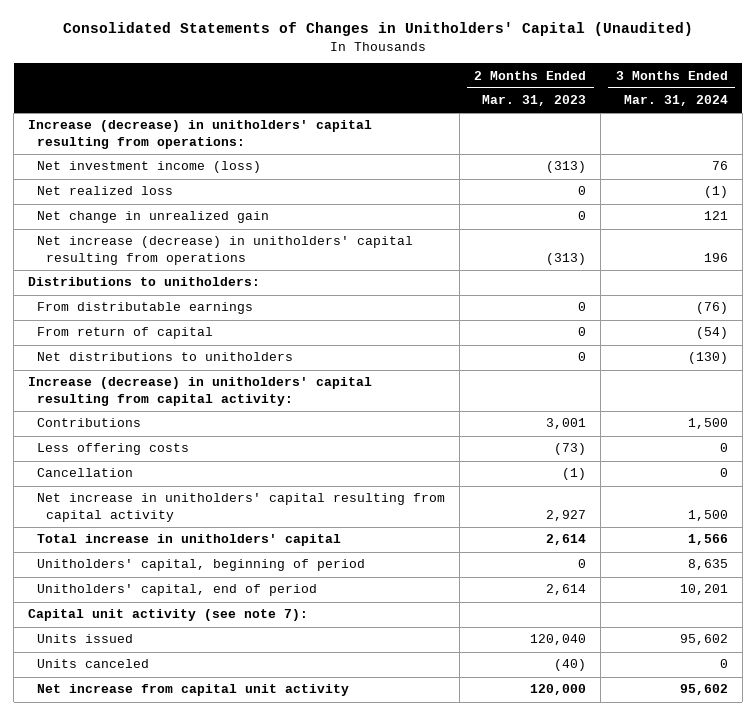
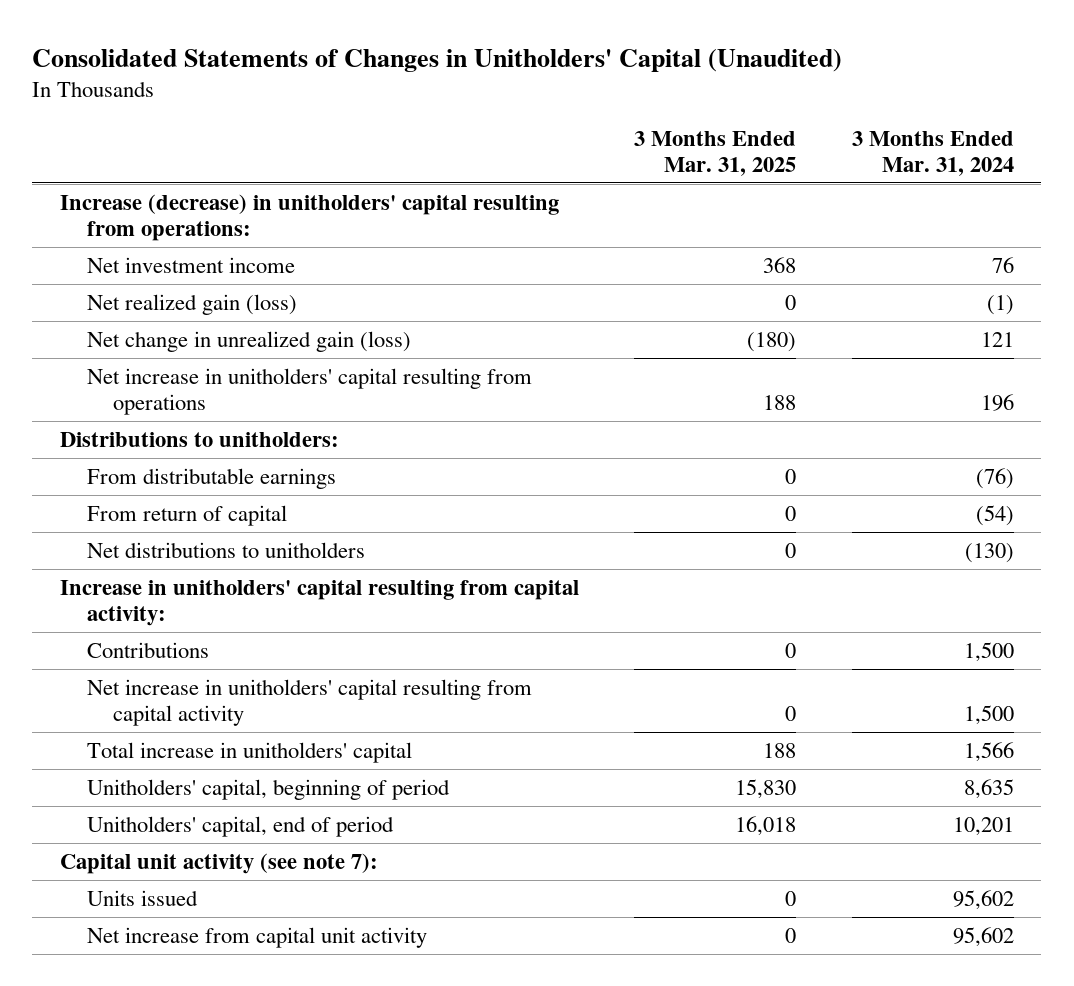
- | 2 Months Ended Mar. 31, 2023 | 3 Months Ended Mar. 31, 2024
+ | 3 Months Ended Mar. 31, 2025 | 3 Months Ended Mar. 31, 2024
- Net investment income (loss) | (313) | 76
- Net realized loss | 0 | (1)
- Net change in unrealized gain | 0 | 121
- Net increase (decrease) in unitholders' capital resulting from operations | (313) | 196
+ Net investment income | 368 | 76
+ Net realized gain (loss) | 0 | (1)
+ Net change in unrealized gain (loss) | (180) | 121
+ Net increase in unitholders' capital resulting from operations | 188 | 196
- Increase (decrease) in unitholders' capital resulting from capital activity:
+ Increase in unitholders' capital resulting from capital activity:
- Less offering costs | (73) | 0
- Cancellation | (1) | 0
- Units canceled | (40) | 0

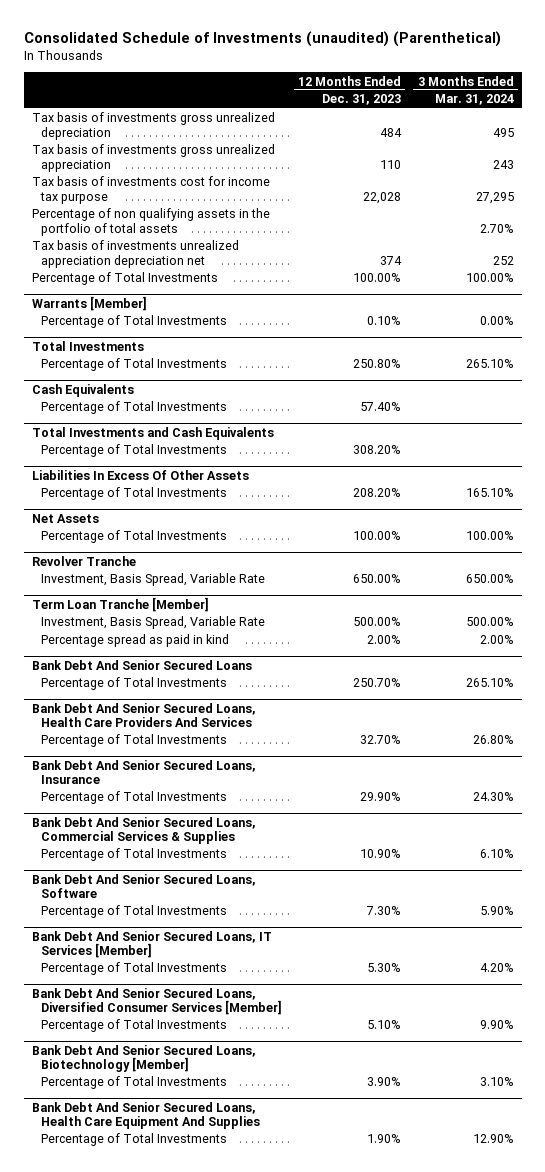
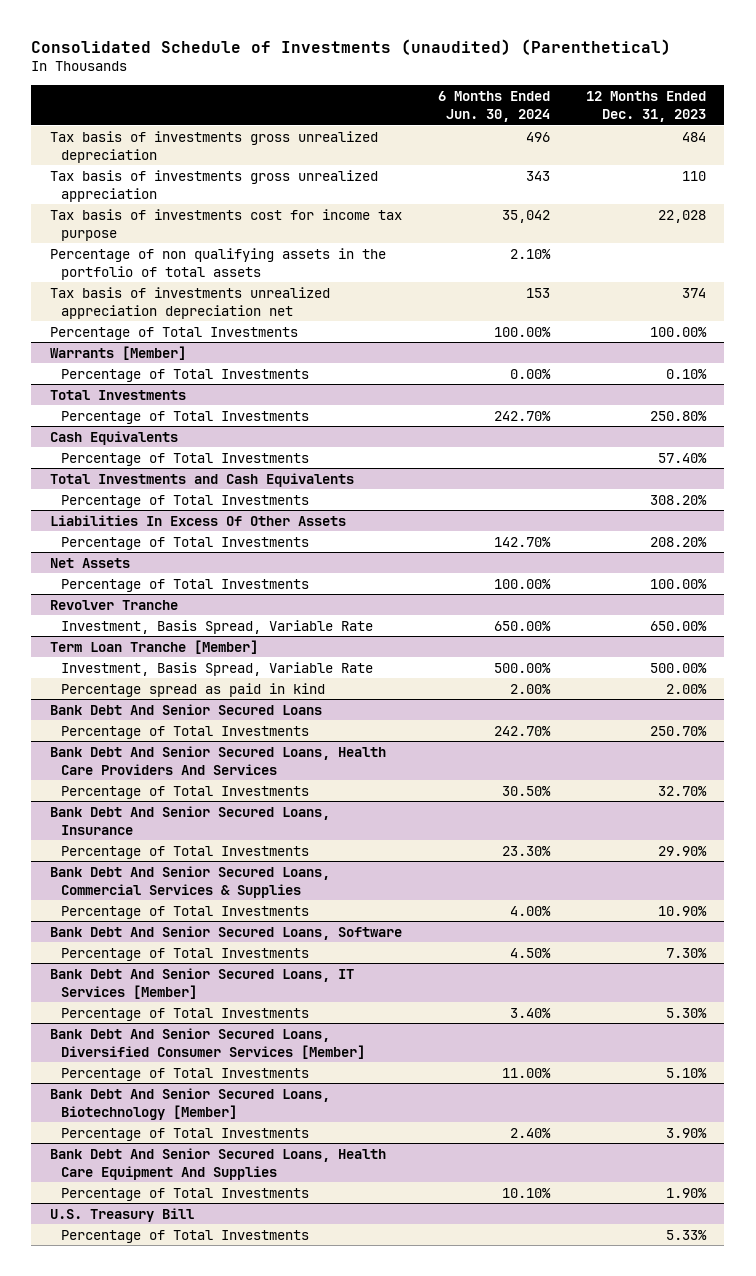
- | 12 Months Ended Dec. 31, 2023 | 3 Months Ended Mar. 31, 2024
+ | 6 Months Ended Jun. 30, 2024 | 12 Months Ended Dec. 31, 2023
+ U.S. Treasury Bill
+ Percentage of Total Investments | | 5.33%

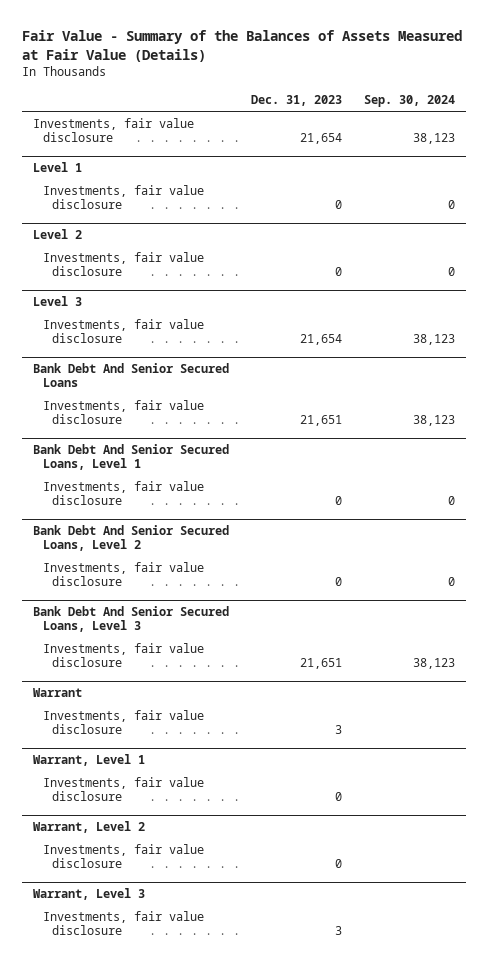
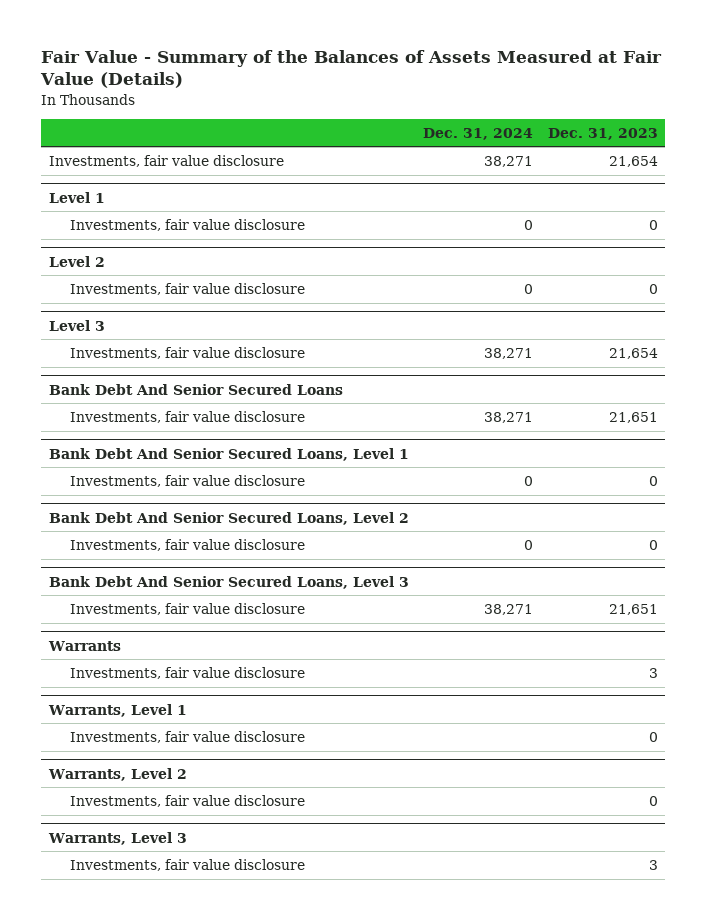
- | Dec. 31, 2023 | Sep. 30, 2024
+ | Dec. 31, 2024 | Dec. 31, 2023
- Warrant
+ Warrants
- Warrant, Level 1
+ Warrants, Level 1
- Warrant, Level 2
+ Warrants, Level 2
- Warrant, Level 3
+ Warrants, Level 3

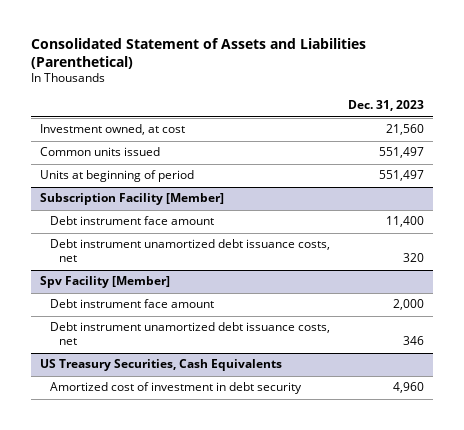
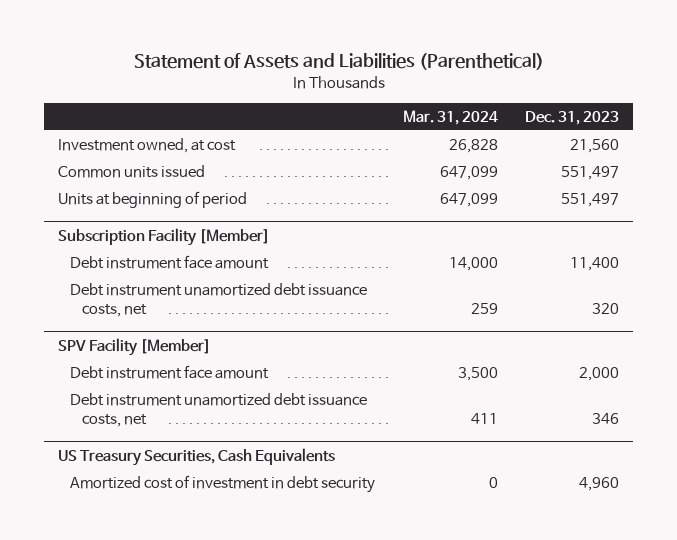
- Consolidated Statement of Assets and Liabilities (Parenthetical)
+ Statement of Assets and Liabilities (Parenthetical)
- | Dec. 31, 2023
+ | Mar. 31, 2024 | Dec. 31, 2023
- Spv Facility [Member]
+ SPV Facility [Member]

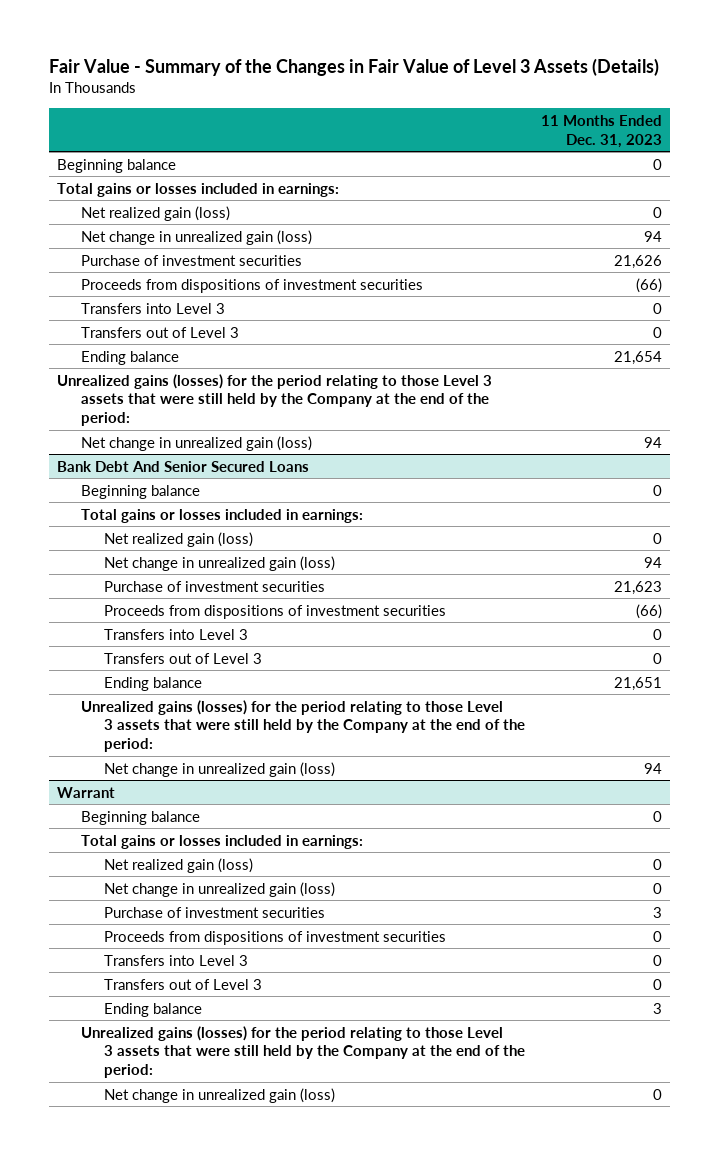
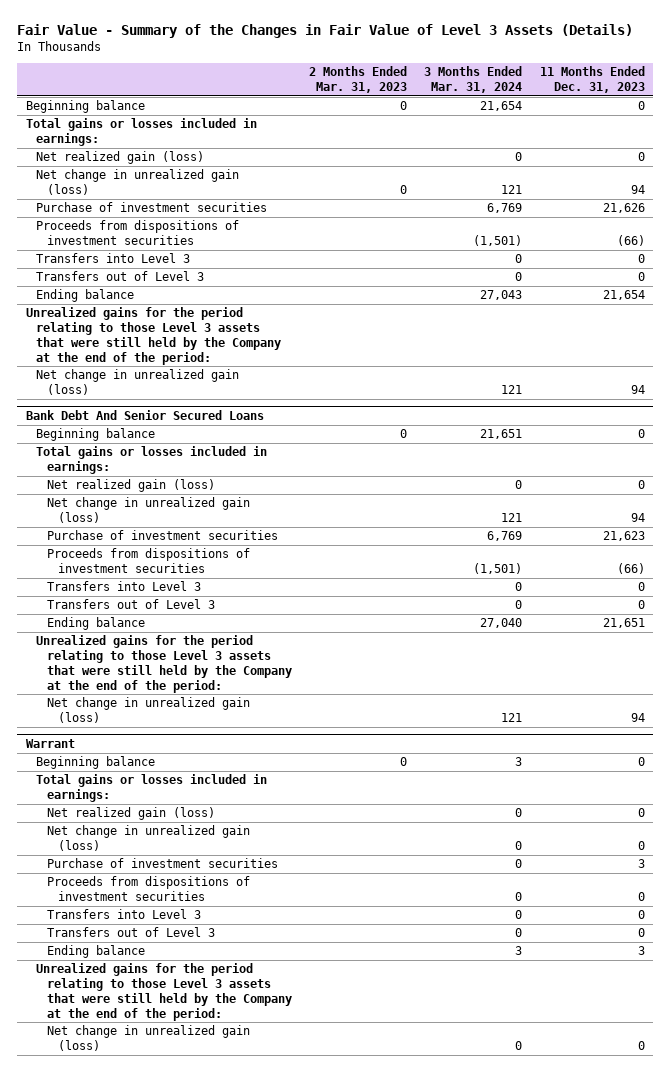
- | 11 Months Ended Dec. 31, 2023
+ | 2 Months Ended Mar. 31, 2023 | 3 Months Ended Mar. 31, 2024 | 11 Months Ended Dec. 31, 2023
- Unrealized gains (losses) for the period relating to those Level 3 assets that were still held by the Company at the end of the period:
+ Unrealized gains for the period relating to those Level 3 assets that were still held by the Company at the end of the period:
@ Bank Debt And Senior Secured Loans
- Unrealized gains (losses) for the period relating to those Level 3 assets that were still held by the Company at the end of the period:
+ Unrealized gains for the period relating to those Level 3 assets that were still held by the Company at the end of the period:
@ Warrant
- Unrealized gains (losses) for the period relating to those Level 3 assets that were still held by the Company at the end of the period:
+ Unrealized gains for the period relating to those Level 3 assets that were still held by the Company at the end of the period:

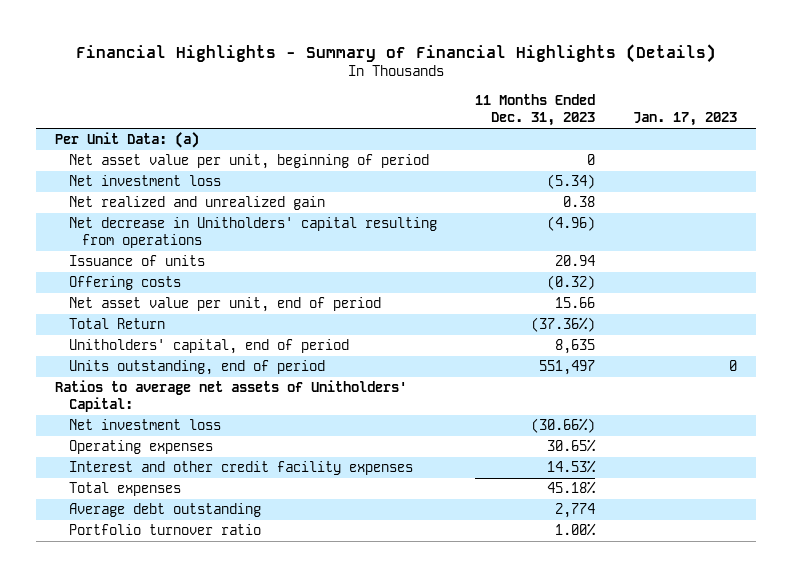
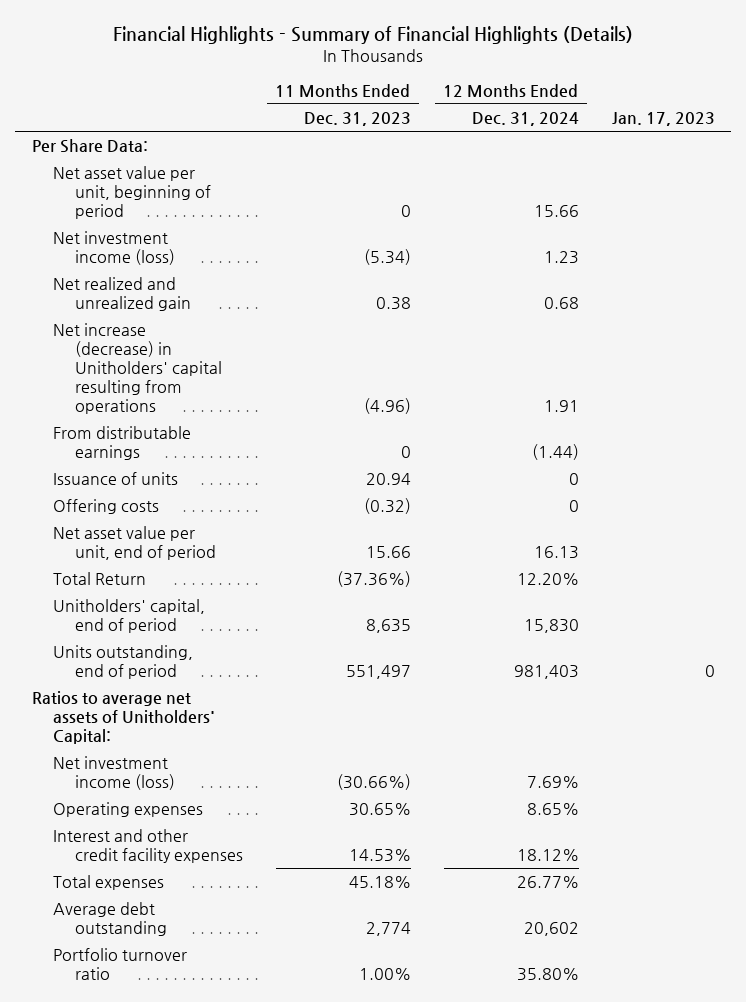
- | 11 Months Ended Dec. 31, 2023 | Jan. 17, 2023
+ | 11 Months Ended Dec. 31, 2023 | 12 Months Ended Dec. 31, 2024 | Jan. 17, 2023
- Per Unit Data: (a)
+ Per Share Data:
- Net investment loss | (5.34) |
+ Net investment income (loss) | (5.34) | 1.23 |
- Net decrease in Unitholders' capital resulting from operations | (4.96) |
+ Net increase (decrease) in Unitholders' capital resulting from operations | (4.96) | 1.91 |
+ From distributable earnings | 0 | (1.44) |
- Net investment loss | (30.66%) |
+ Net investment income (loss) | (30.66%) | 7.69% |

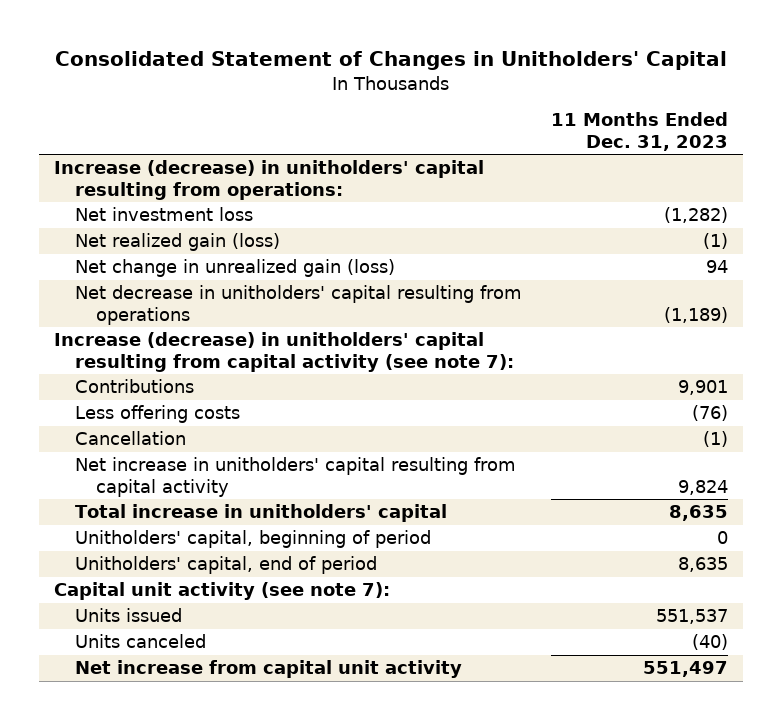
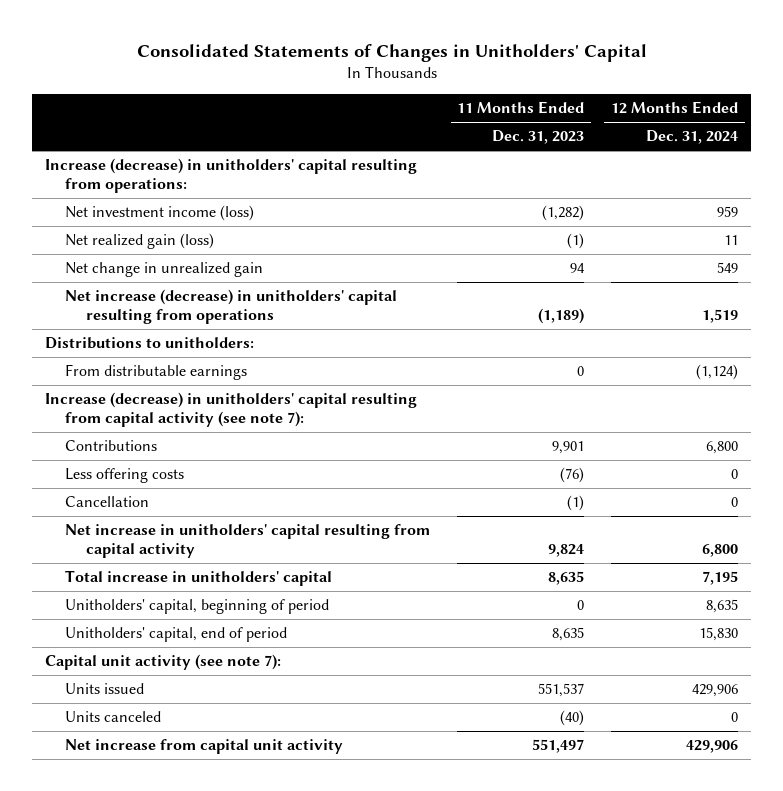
- Consolidated Statement of Changes in Unitholders' Capital
+ Consolidated Statements of Changes in Unitholders' Capital
- | 11 Months Ended Dec. 31, 2023
+ | 11 Months Ended Dec. 31, 2023 | 12 Months Ended Dec. 31, 2024
- Net investment loss | (1,282)
+ Net investment income (loss) | (1,282) | 959
- Net change in unrealized gain (loss) | 94
- Net decrease in unitholders' capital resulting from operations | (1,189)
+ Net change in unrealized gain | 94 | 549
+ Net increase (decrease) in unitholders' capital resulting from operations | (1,189) | 1,519
+ Distributions to unitholders:
+ From distributable earnings | 0 | (1,124)

